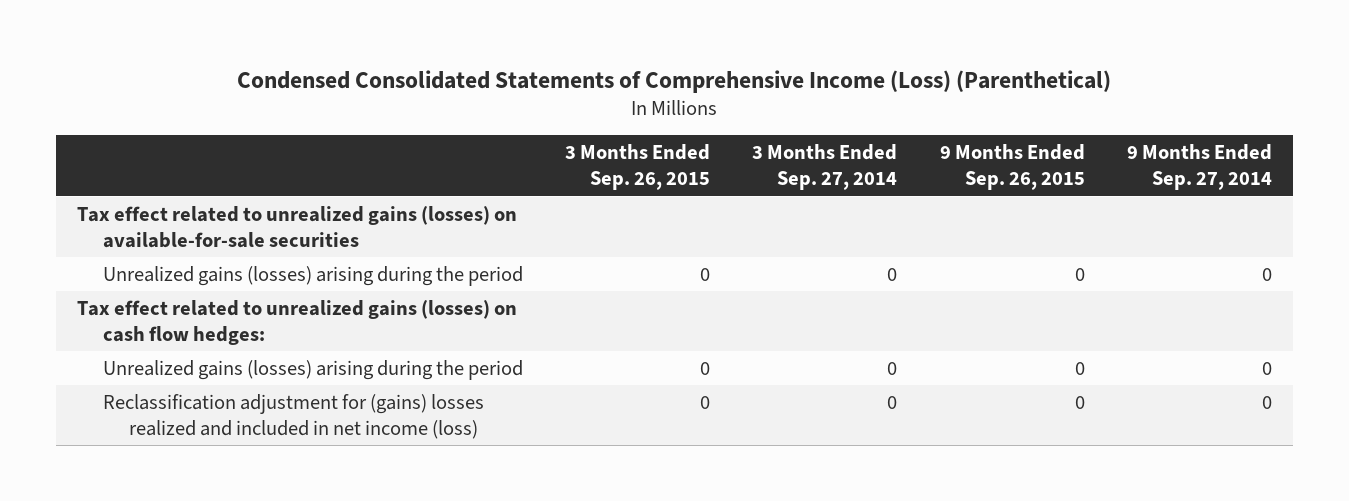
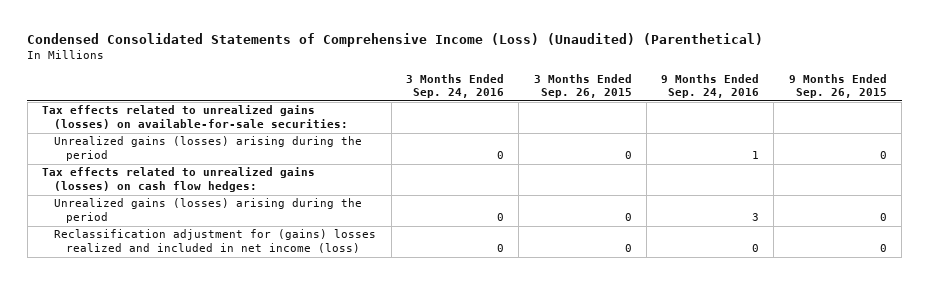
- Condensed Consolidated Statements of Comprehensive Income (Loss) (Parenthetical)
+ Condensed Consolidated Statements of Comprehensive Income (Loss) (Unaudited) (Parenthetical)
- | 3 Months Ended Sep. 26, 2015 | 3 Months Ended Sep. 27, 2014 | 9 Months Ended Sep. 26, 2015 | 9 Months Ended Sep. 27, 2014
+ | 3 Months Ended Sep. 24, 2016 | 3 Months Ended Sep. 26, 2015 | 9 Months Ended Sep. 24, 2016 | 9 Months Ended Sep. 26, 2015
- Tax effect related to unrealized gains (losses) on available-for-sale securities
+ Tax effects related to unrealized gains (losses) on available-for-sale securities:
- Tax effect related to unrealized gains (losses) on cash flow hedges:
+ Tax effects related to unrealized gains (losses) on cash flow hedges:

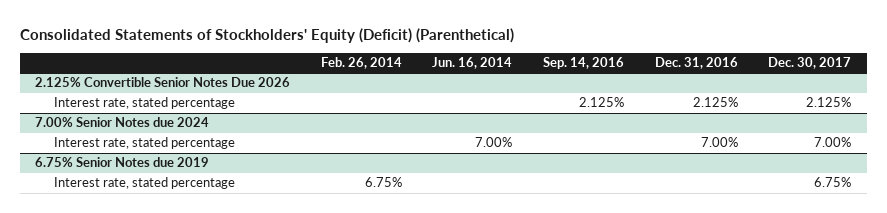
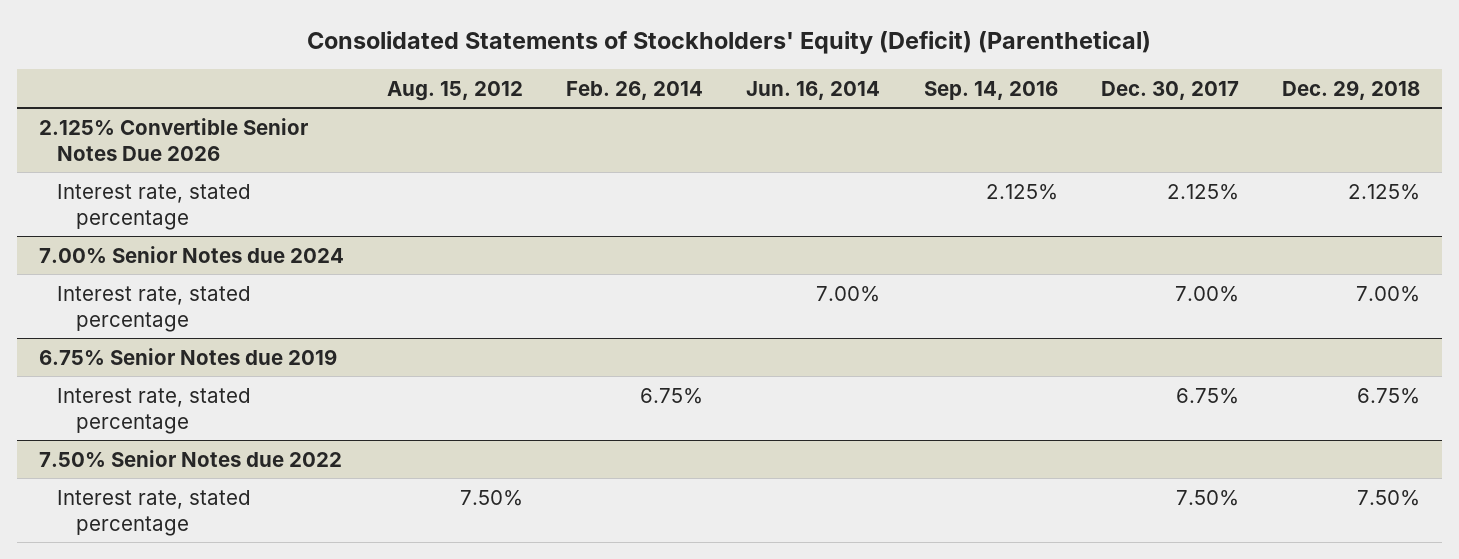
- | Feb. 26, 2014 | Jun. 16, 2014 | Sep. 14, 2016 | Dec. 31, 2016 | Dec. 30, 2017
+ | Aug. 15, 2012 | Feb. 26, 2014 | Jun. 16, 2014 | Sep. 14, 2016 | Dec. 30, 2017 | Dec. 29, 2018
+ 7.50% Senior Notes due 2022
+ Interest rate, stated percentage | 7.50% | | | | 7.50% | 7.50%

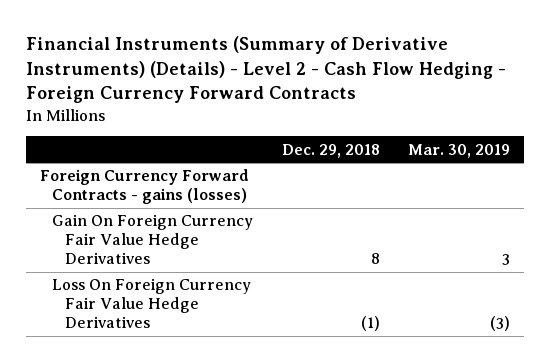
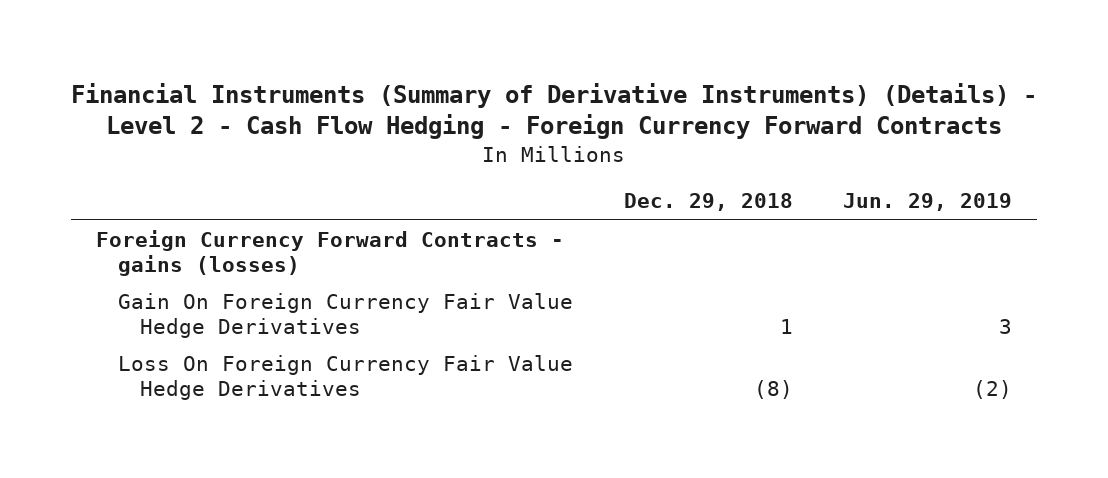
- | Dec. 29, 2018 | Mar. 30, 2019
+ | Dec. 29, 2018 | Jun. 29, 2019
- Gain On Foreign Currency Fair Value Hedge Derivatives | 8 | 3
- Loss On Foreign Currency Fair Value Hedge Derivatives | (1) | (3)
+ Gain On Foreign Currency Fair Value Hedge Derivatives | 1 | 3
+ Loss On Foreign Currency Fair Value Hedge Derivatives | (8) | (2)

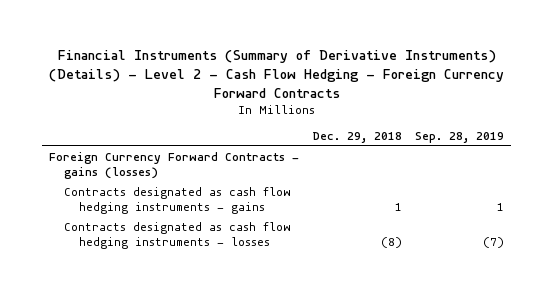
- | Dec. 29, 2018 | Jun. 29, 2019
+ | Dec. 29, 2018 | Sep. 28, 2019
- Gain On Foreign Currency Fair Value Hedge Derivatives | 1 | 3
- Loss On Foreign Currency Fair Value Hedge Derivatives | (8) | (2)
+ Contracts designated as cash flow hedging instruments - gains | 1 | 1
+ Contracts designated as cash flow hedging instruments - losses | (8) | (7)

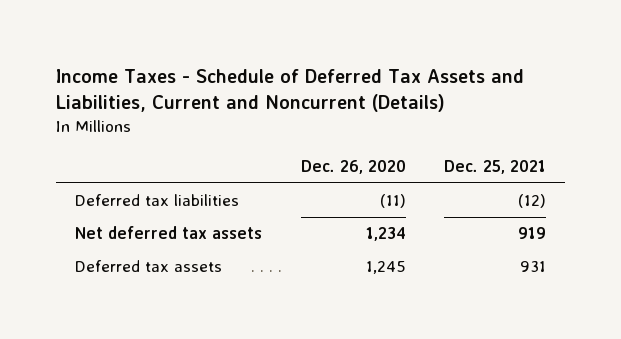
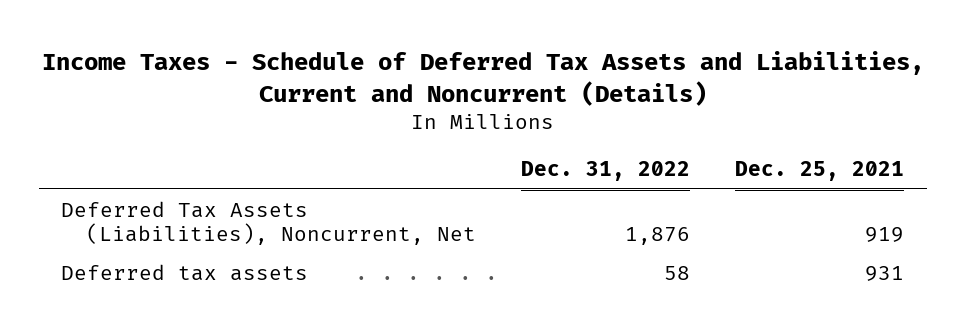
- | Dec. 26, 2020 | Dec. 25, 2021
+ | Dec. 31, 2022 | Dec. 25, 2021
- Deferred tax liabilities | (11) | (12)
- Net deferred tax assets | 1,234 | 919
+ Deferred Tax Assets (Liabilities), Noncurrent, Net | 1,876 | 919

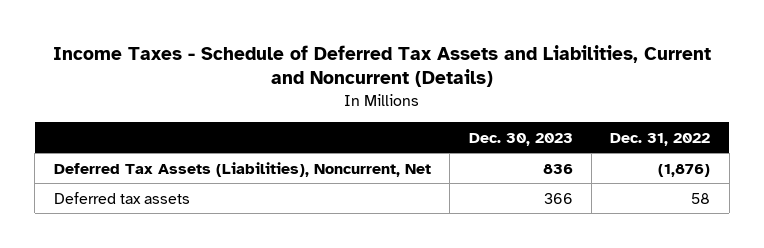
- | Dec. 31, 2022 | Dec. 25, 2021
+ | Dec. 30, 2023 | Dec. 31, 2022
- Deferred Tax Assets (Liabilities), Noncurrent, Net | 1,876 | 919
+ Deferred Tax Assets (Liabilities), Noncurrent, Net | 836 | (1,876)

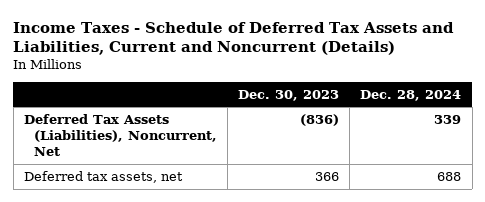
- | Dec. 30, 2023 | Dec. 31, 2022
+ | Dec. 30, 2023 | Dec. 28, 2024
- Deferred Tax Assets (Liabilities), Noncurrent, Net | 836 | (1,876)
- Deferred tax assets | 366 | 58
+ Deferred Tax Assets (Liabilities), Noncurrent, Net | (836) | 339
+ Deferred tax assets, net | 366 | 688

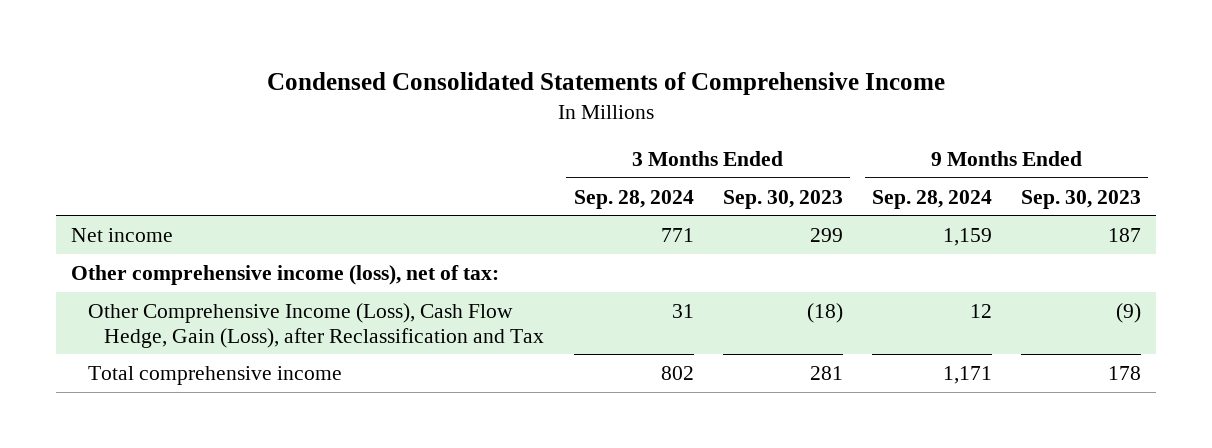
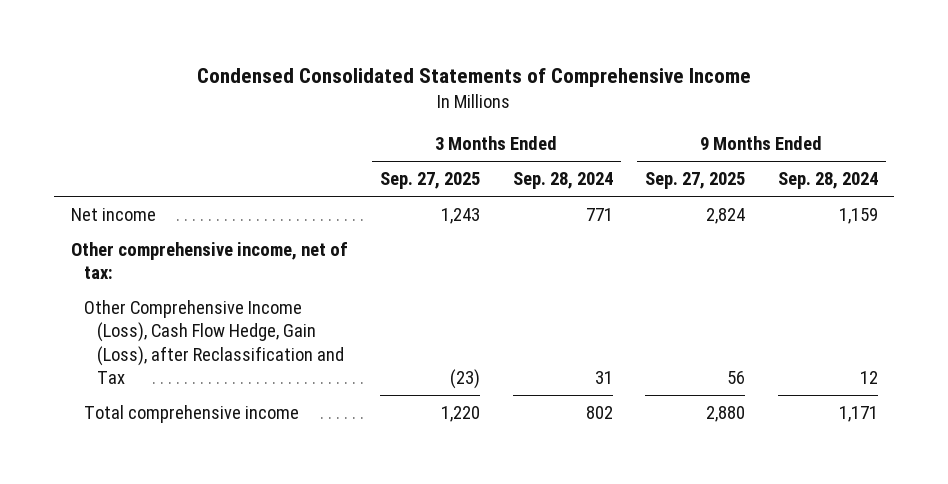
- | 3 Months Ended Sep. 28, 2024 | 3 Months Ended Sep. 30, 2023 | 9 Months Ended Sep. 28, 2024 | 9 Months Ended Sep. 30, 2023
+ | 3 Months Ended Sep. 27, 2025 | 3 Months Ended Sep. 28, 2024 | 9 Months Ended Sep. 27, 2025 | 9 Months Ended Sep. 28, 2024
- Other comprehensive income (loss), net of tax:
+ Other comprehensive income, net of tax:

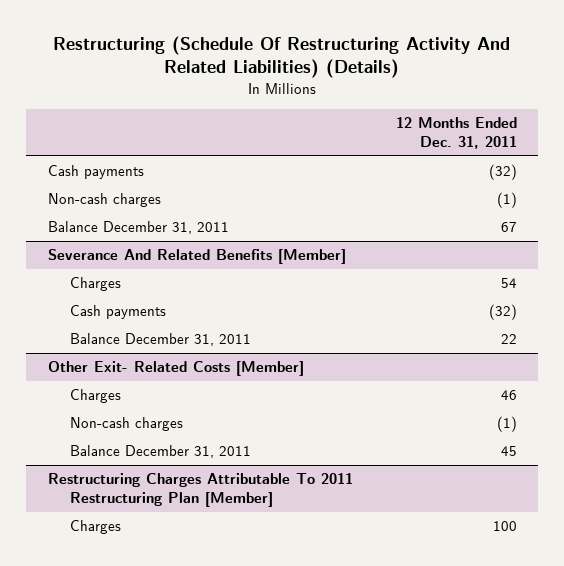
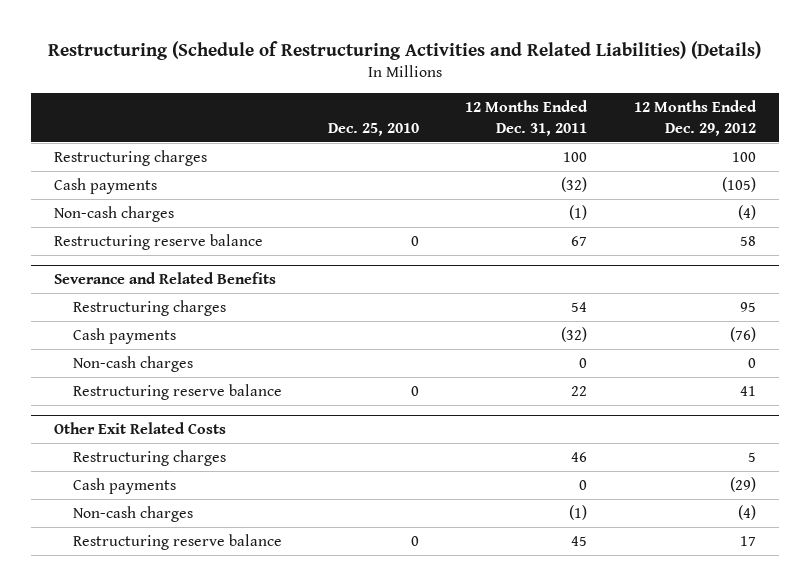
- Restructuring (Schedule Of Restructuring Activity And Related Liabilities) (Details)
+ Restructuring (Schedule of Restructuring Activities and Related Liabilities) (Details)
- | 12 Months Ended Dec. 31, 2011
+ | Dec. 25, 2010 | 12 Months Ended Dec. 31, 2011 | 12 Months Ended Dec. 29, 2012
+ Restructuring charges | | 100 | 100
- Balance December 31, 2011 | 67
- Severance And Related Benefits [Member]
- Charges | 54
+ Restructuring reserve balance | 0 | 67 | 58
+ Severance and Related Benefits
+ Restructuring charges | | 54 | 95
- Balance December 31, 2011 | 22
- Other Exit- Related Costs [Member]
- Charges | 46
+ Non-cash charges | | 0 | 0
+ Restructuring reserve balance | 0 | 22 | 41
+ Other Exit Related Costs
+ Restructuring charges | | 46 | 5
+ Cash payments | | 0 | (29)
- Balance December 31, 2011 | 45
- Restructuring Charges Attributable To 2011 Restructuring Plan [Member]
- Charges | 100
+ Restructuring reserve balance | 0 | 45 | 17

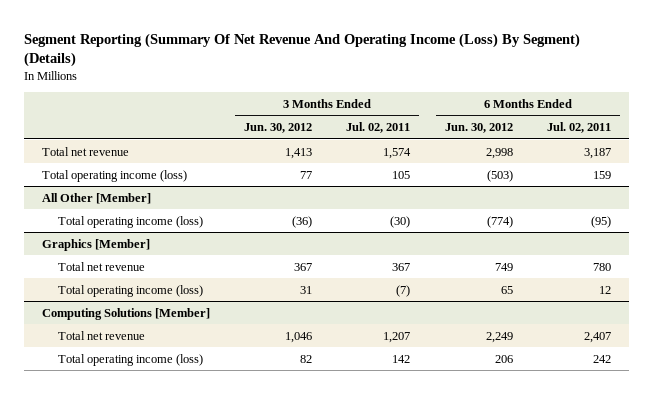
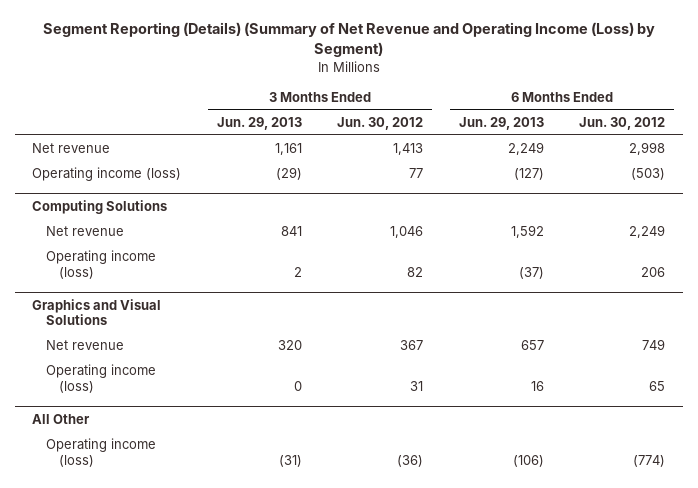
- Segment Reporting (Summary Of Net Revenue And Operating Income (Loss) By Segment) (Details)
+ Segment Reporting (Details) (Summary of Net Revenue and Operating Income (Loss) by Segment)
- | 3 Months Ended Jun. 30, 2012 | 3 Months Ended Jul. 02, 2011 | 6 Months Ended Jun. 30, 2012 | 6 Months Ended Jul. 02, 2011
+ | 3 Months Ended Jun. 29, 2013 | 3 Months Ended Jun. 30, 2012 | 6 Months Ended Jun. 29, 2013 | 6 Months Ended Jun. 30, 2012
- Total net revenue | 1,413 | 1,574 | 2,998 | 3,187
- Total operating income (loss) | 77 | 105 | (503) | 159
- All Other [Member]
- Total operating income (loss) | (36) | (30) | (774) | (95)
- Graphics [Member]
- Total net revenue | 367 | 367 | 749 | 780
- Total operating income (loss) | 31 | (7) | 65 | 12
- Computing Solutions [Member]
- Total net revenue | 1,046 | 1,207 | 2,249 | 2,407
- Total operating income (loss) | 82 | 142 | 206 | 242
+ Net revenue | 1,161 | 1,413 | 2,249 | 2,998
+ Operating income (loss) | (29) | 77 | (127) | (503)
+ Computing Solutions
+ Net revenue | 841 | 1,046 | 1,592 | 2,249
+ Operating income (loss) | 2 | 82 | (37) | 206
+ Graphics and Visual Solutions
+ Net revenue | 320 | 367 | 657 | 749
+ Operating income (loss) | 0 | 31 | 16 | 65
+ All Other
+ Operating income (loss) | (31) | (36) | (106) | (774)

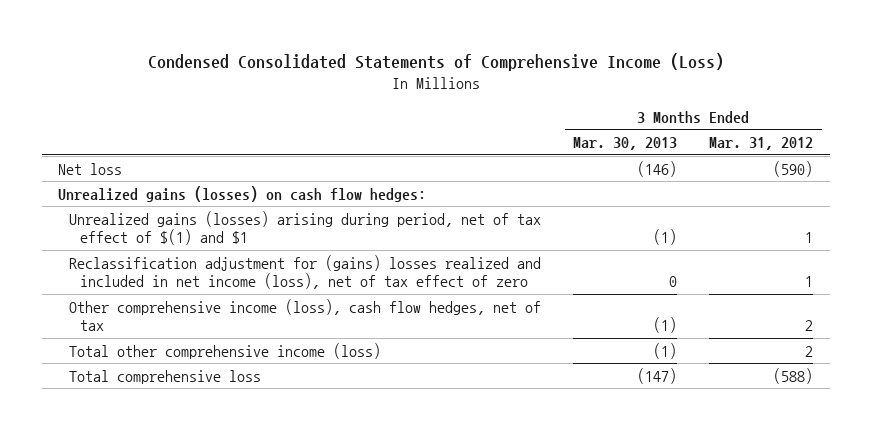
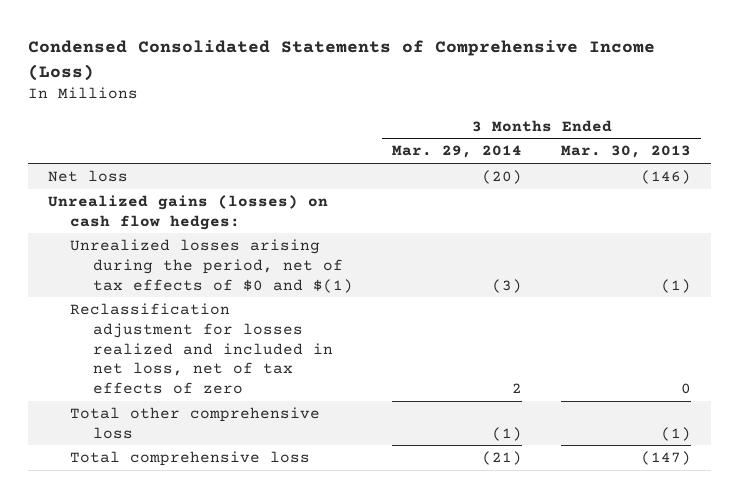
- | 3 Months Ended Mar. 30, 2013 | 3 Months Ended Mar. 31, 2012
+ | 3 Months Ended Mar. 29, 2014 | 3 Months Ended Mar. 30, 2013
- Unrealized gains (losses) arising during period, net of tax effect of $(1) and $1 | (1) | 1
- Reclassification adjustment for (gains) losses realized and included in net income (loss), net of tax effect of zero | 0 | 1
- Other comprehensive income (loss), cash flow hedges, net of tax | (1) | 2
- Total other comprehensive income (loss) | (1) | 2
+ Unrealized losses arising during the period, net of tax effects of $0 and $(1) | (3) | (1)
+ Reclassification adjustment for losses realized and included in net loss, net of tax effects of zero | 2 | 0
+ Total other comprehensive loss | (1) | (1)

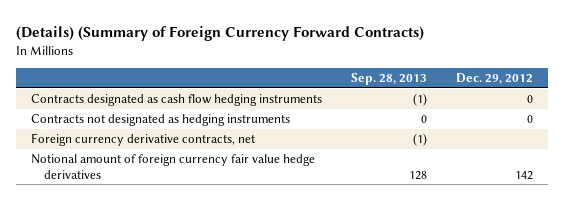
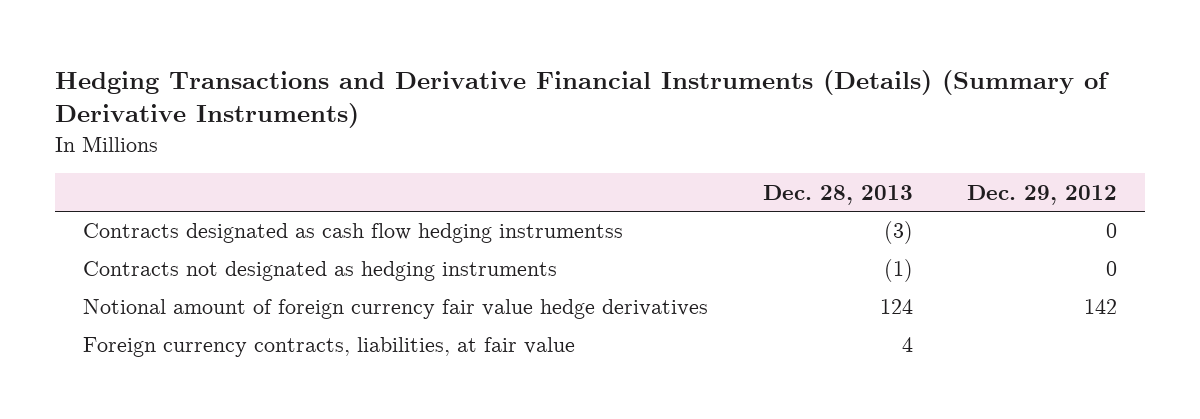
- (Details) (Summary of Foreign Currency Forward Contracts)
+ Hedging Transactions and Derivative Financial Instruments (Details) (Summary of Derivative Instruments)
- | Sep. 28, 2013 | Dec. 29, 2012
+ | Dec. 28, 2013 | Dec. 29, 2012
- Contracts designated as cash flow hedging instruments | (1) | 0
+ Contracts designated as cash flow hedging instrumentss | (3) | 0
- Foreign currency derivative contracts, net | (1) |
+ Foreign currency contracts, liabilities, at fair value | 4 |

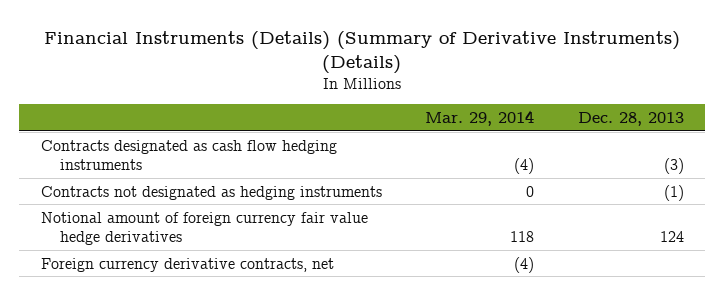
- Hedging Transactions and Derivative Financial Instruments (Details) (Summary of Derivative Instruments)
+ Financial Instruments (Details) (Summary of Derivative Instruments) (Details)
- | Dec. 28, 2013 | Dec. 29, 2012
+ | Mar. 29, 2014 | Dec. 28, 2013
- Contracts designated as cash flow hedging instrumentss | (3) | 0
+ Contracts designated as cash flow hedging instruments | (4) | (3)
- Foreign currency contracts, liabilities, at fair value | 4 |
+ Foreign currency derivative contracts, net | (4) |

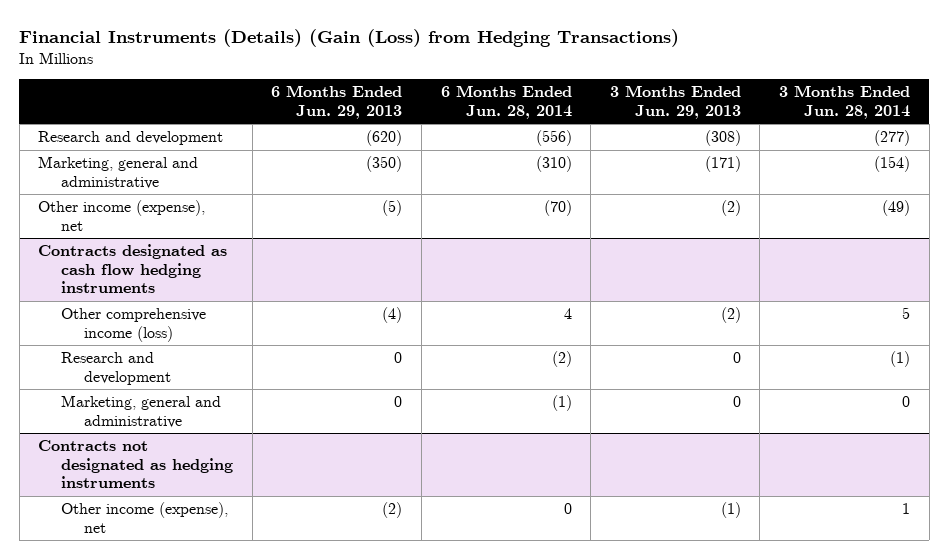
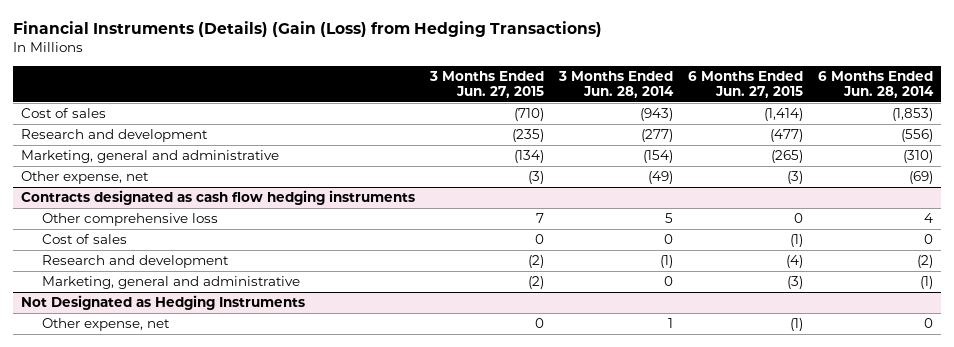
- | 6 Months Ended Jun. 29, 2013 | 6 Months Ended Jun. 28, 2014 | 3 Months Ended Jun. 29, 2013 | 3 Months Ended Jun. 28, 2014
+ | 3 Months Ended Jun. 27, 2015 | 3 Months Ended Jun. 28, 2014 | 6 Months Ended Jun. 27, 2015 | 6 Months Ended Jun. 28, 2014
+ Cost of sales | (710) | (943) | (1,414) | (1,853)
- Other income (expense), net | (5) | (70) | (2) | (49)
+ Other expense, net | (3) | (49) | (3) | (69)
@ Contracts designated as cash flow hedging instruments
- Other comprehensive income (loss) | (4) | 4 | (2) | 5
+ Other comprehensive loss | 7 | 5 | 0 | 4
+ Cost of sales | 0 | 0 | (1) | 0
- Contracts not designated as hedging instruments
- Other income (expense), net | (2) | 0 | (1) | 1
+ Not Designated as Hedging Instruments
+ Other expense, net | 0 | 1 | (1) | 0

